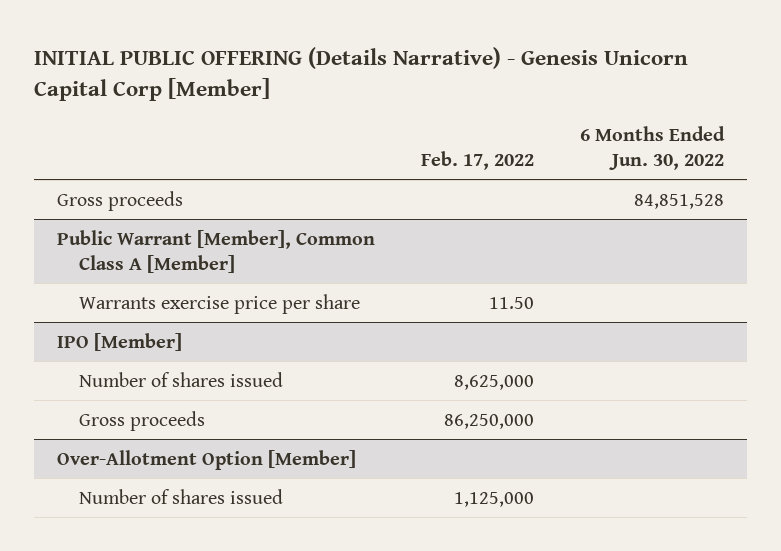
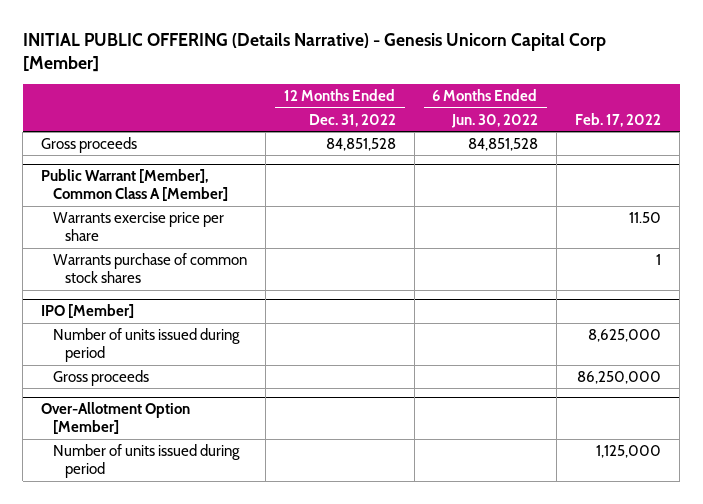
- | Feb. 17, 2022 | 6 Months Ended Jun. 30, 2022
+ | 12 Months Ended Dec. 31, 2022 | 6 Months Ended Jun. 30, 2022 | Feb. 17, 2022
@ Public Warrant [Member], Common Class A [Member]
+ Warrants purchase of common stock shares | | | 1
@ IPO [Member]
- Number of shares issued | 8,625,000 |
+ Number of units issued during period | | | 8,625,000
@ Over-Allotment Option [Member]
- Number of shares issued | 1,125,000 |
+ Number of units issued during period | | | 1,125,000

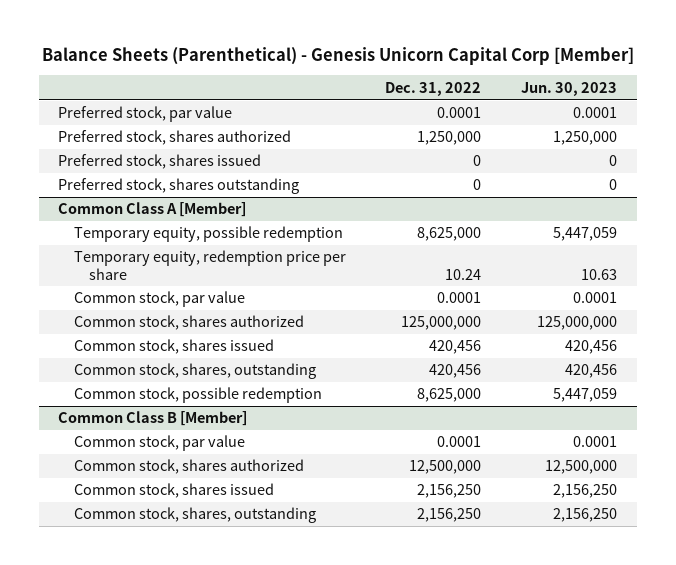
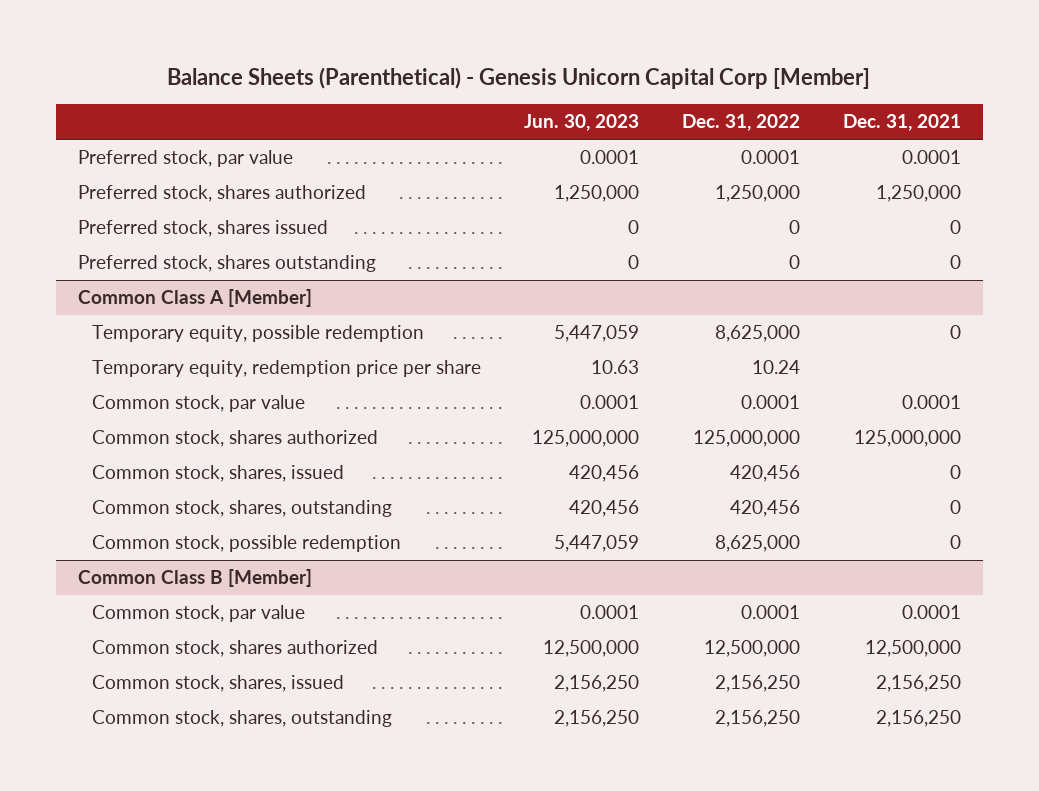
- | Dec. 31, 2022 | Jun. 30, 2023
+ | Jun. 30, 2023 | Dec. 31, 2022 | Dec. 31, 2021
@ Common Class A [Member]
- Common stock, shares issued | 420,456 | 420,456
+ Common stock, shares, issued | 420,456 | 420,456 | 0
@ Common Class B [Member]
- Common stock, shares issued | 2,156,250 | 2,156,250
+ Common stock, shares, issued | 2,156,250 | 2,156,250 | 2,156,250

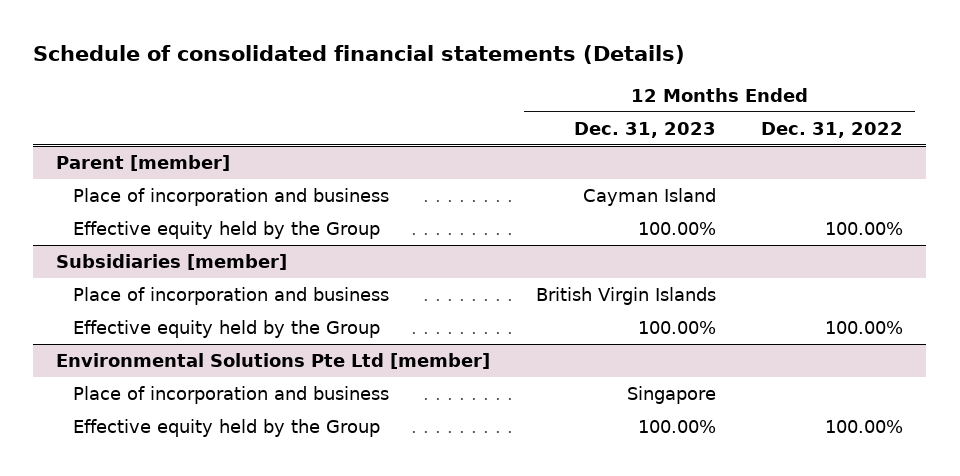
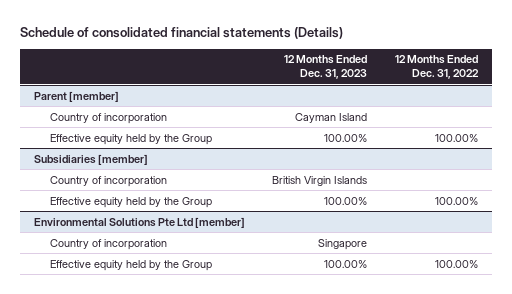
@ Parent [member]
- Place of incorporation and business | Cayman Island |
+ Country of incorporation | Cayman Island |
@ Subsidiaries [member]
- Place of incorporation and business | British Virgin Islands |
+ Country of incorporation | British Virgin Islands |
@ Environmental Solutions Pte Ltd [member]
- Place of incorporation and business | Singapore |
+ Country of incorporation | Singapore |

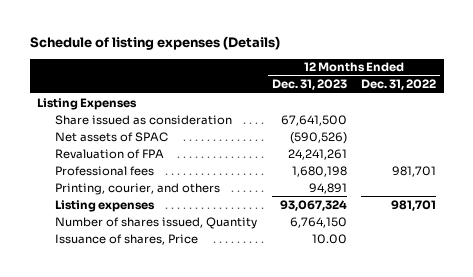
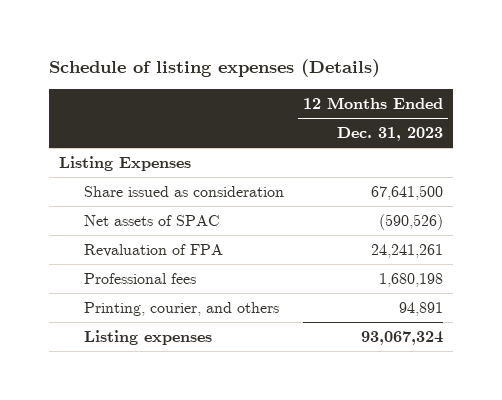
- | 12 Months Ended Dec. 31, 2023 | 12 Months Ended Dec. 31, 2022
+ | 12 Months Ended Dec. 31, 2023
- Number of shares issued, Quantity | 6,764,150 |
- Issuance of shares, Price | 10.00 |

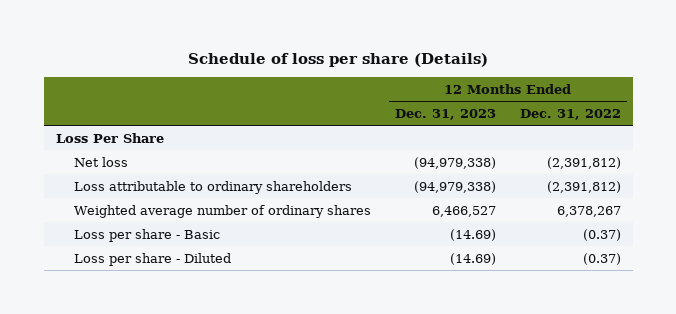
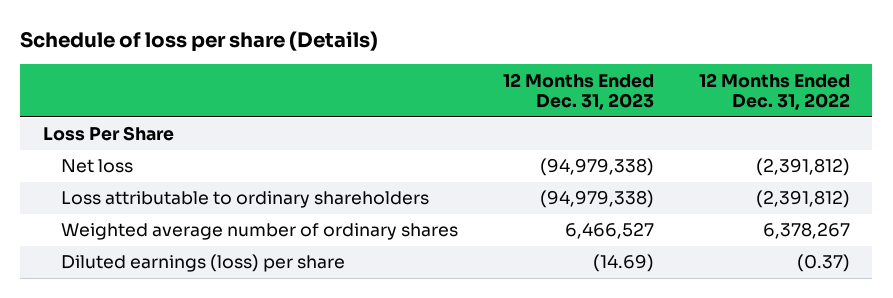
- Loss per share - Basic | (14.69) | (0.37)
- Loss per share - Diluted | (14.69) | (0.37)
+ Diluted earnings (loss) per share | (14.69) | (0.37)

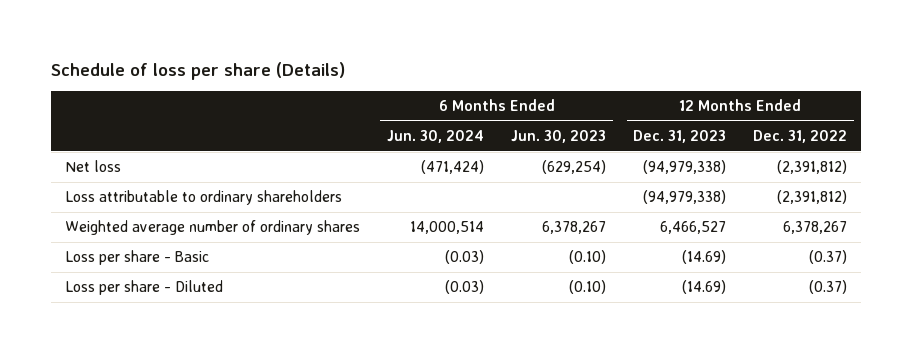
- | 12 Months Ended Dec. 31, 2023 | 12 Months Ended Dec. 31, 2022
+ | 6 Months Ended Jun. 30, 2024 | 6 Months Ended Jun. 30, 2023 | 12 Months Ended Dec. 31, 2023 | 12 Months Ended Dec. 31, 2022
- Loss Per Share
- Diluted earnings (loss) per share | (14.69) | (0.37)
+ Loss per share - Basic | (0.03) | (0.10) | (14.69) | (0.37)
+ Loss per share - Diluted | (0.03) | (0.10) | (14.69) | (0.37)

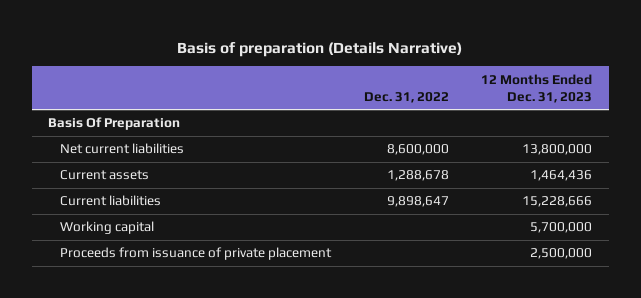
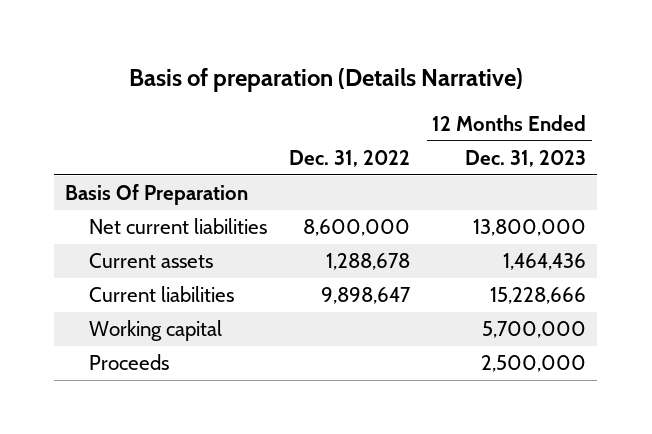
- Proceeds from issuance of private placement | | 2,500,000
+ Proceeds | | 2,500,000

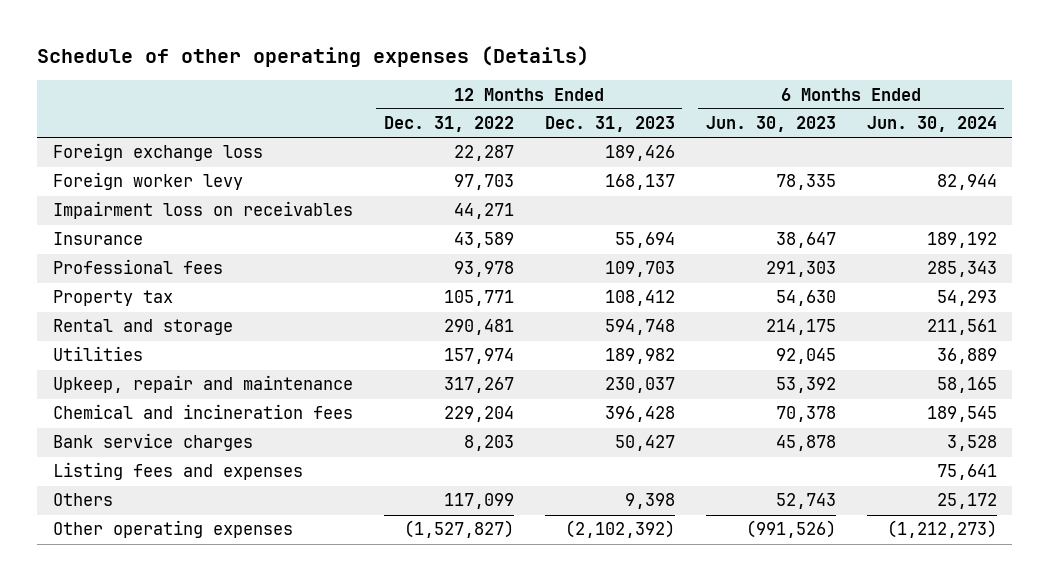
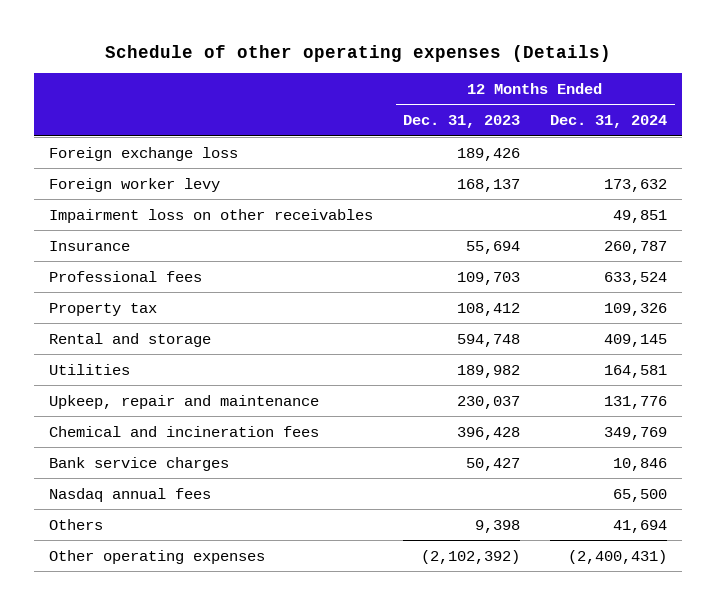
- | 12 Months Ended Dec. 31, 2022 | 12 Months Ended Dec. 31, 2023 | 6 Months Ended Jun. 30, 2023 | 6 Months Ended Jun. 30, 2024
+ | 12 Months Ended Dec. 31, 2023 | 12 Months Ended Dec. 31, 2024
- Impairment loss on receivables | 44,271 | | |
+ Impairment loss on other receivables | | 49,851
- Listing fees and expenses | | | | 75,641
+ Nasdaq annual fees | | 65,500

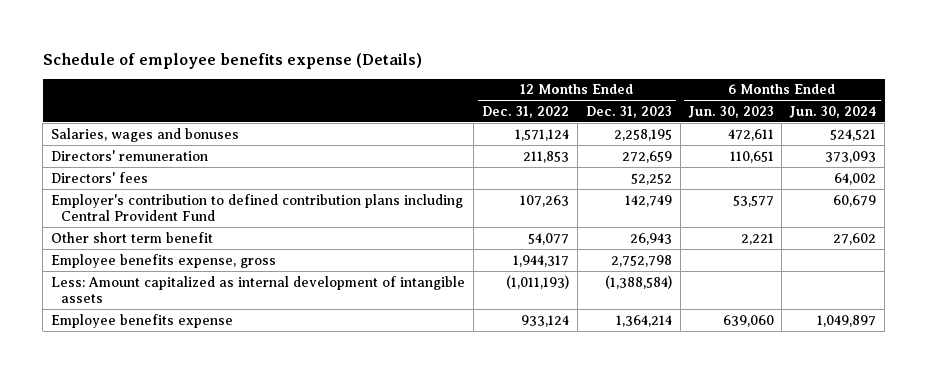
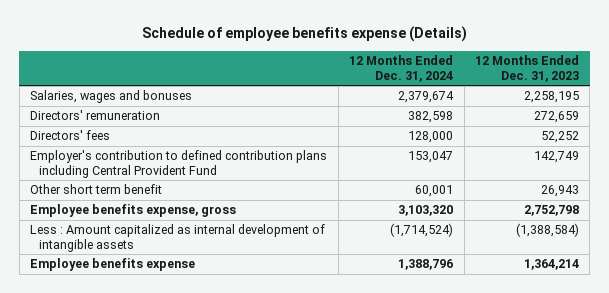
- | 12 Months Ended Dec. 31, 2022 | 12 Months Ended Dec. 31, 2023 | 6 Months Ended Jun. 30, 2023 | 6 Months Ended Jun. 30, 2024
+ | 12 Months Ended Dec. 31, 2024 | 12 Months Ended Dec. 31, 2023
- Less: Amount capitalized as internal development of intangible assets | (1,011,193) | (1,388,584) | |
+ Less : Amount capitalized as internal development of intangible assets | (1,714,524) | (1,388,584)

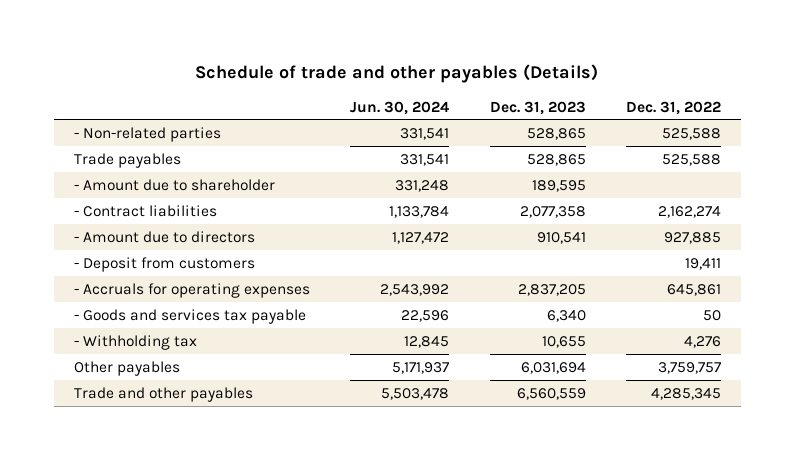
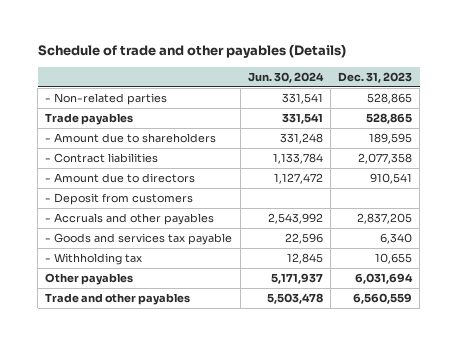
- | Jun. 30, 2024 | Dec. 31, 2023 | Dec. 31, 2022
+ | Jun. 30, 2024 | Dec. 31, 2023
- - Amount due to shareholder | 331,248 | 189,595 |
+ - Amount due to shareholders | 331,248 | 189,595
- - Accruals for operating expenses | 2,543,992 | 2,837,205 | 645,861
+ - Accruals and other payables | 2,543,992 | 2,837,205

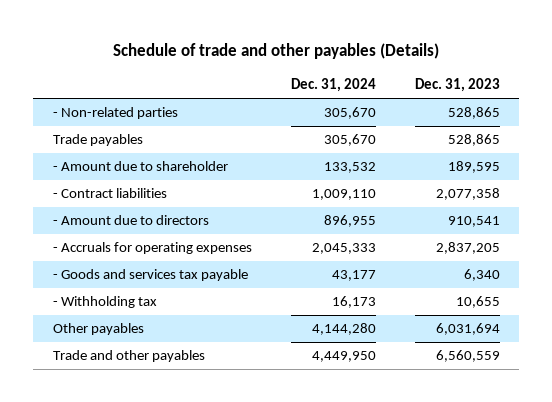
- | Jun. 30, 2024 | Dec. 31, 2023
+ | Dec. 31, 2024 | Dec. 31, 2023
- - Amount due to shareholders | 331,248 | 189,595
+ - Amount due to shareholder | 133,532 | 189,595
- - Deposit from customers
- - Accruals and other payables | 2,543,992 | 2,837,205
+ - Accruals for operating expenses | 2,045,333 | 2,837,205

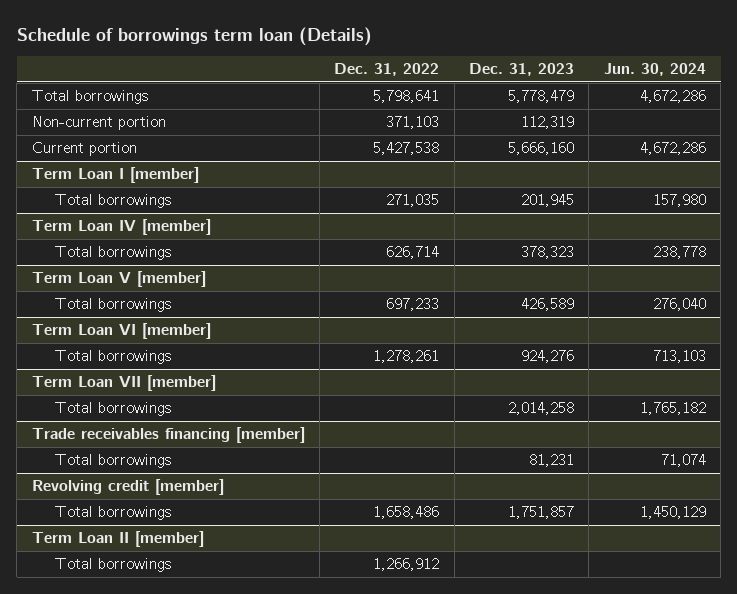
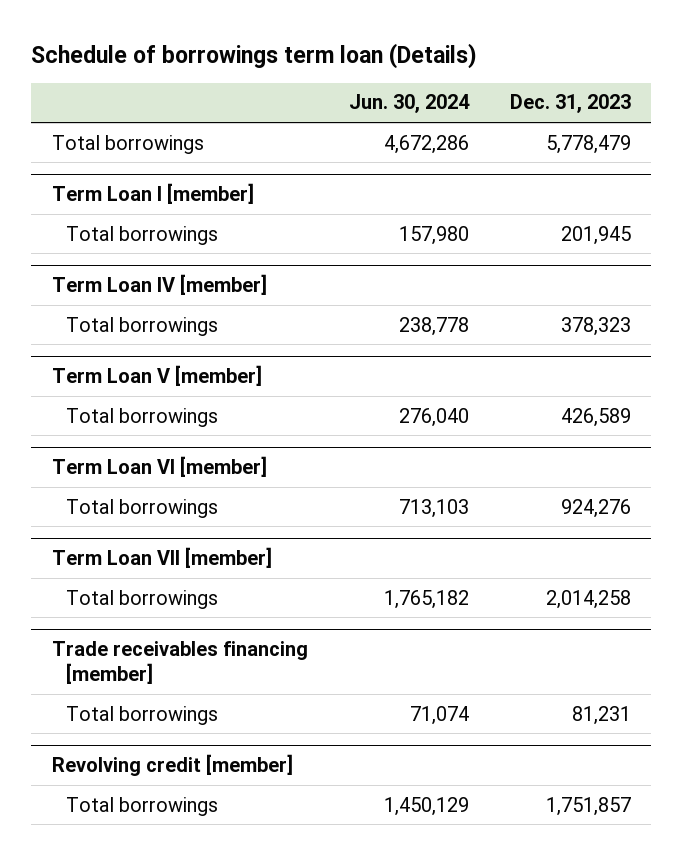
- | Dec. 31, 2022 | Dec. 31, 2023 | Jun. 30, 2024
+ | Jun. 30, 2024 | Dec. 31, 2023
- Non-current portion | 371,103 | 112,319 |
- Current portion | 5,427,538 | 5,666,160 | 4,672,286
- Term Loan II [member]
- Total borrowings | 1,266,912 | |

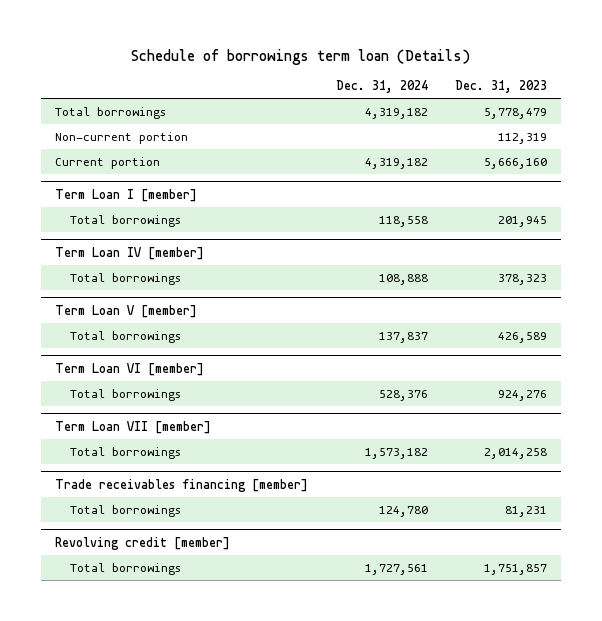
- | Jun. 30, 2024 | Dec. 31, 2023
+ | Dec. 31, 2024 | Dec. 31, 2023
+ Non-current portion | | 112,319
+ Current portion | 4,319,182 | 5,666,160

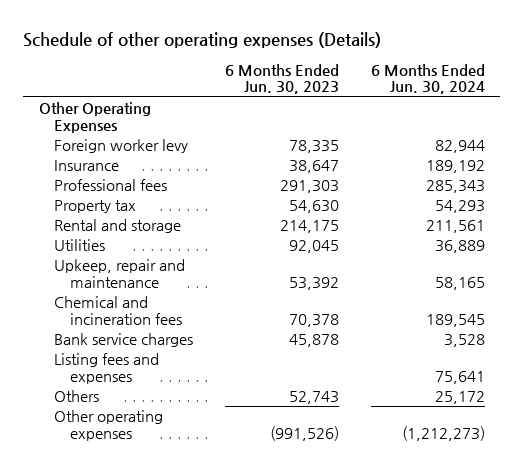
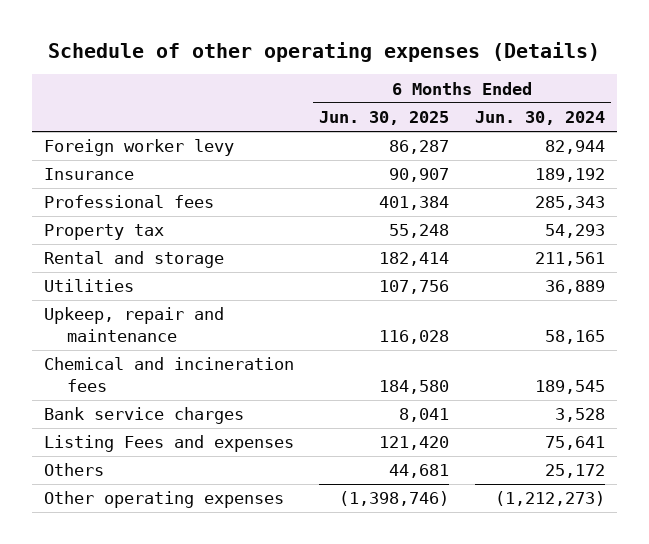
- | 6 Months Ended Jun. 30, 2023 | 6 Months Ended Jun. 30, 2024
+ | 6 Months Ended Jun. 30, 2025 | 6 Months Ended Jun. 30, 2024
- Other Operating Expenses
- Listing fees and expenses | | 75,641
+ Listing Fees and expenses | 121,420 | 75,641

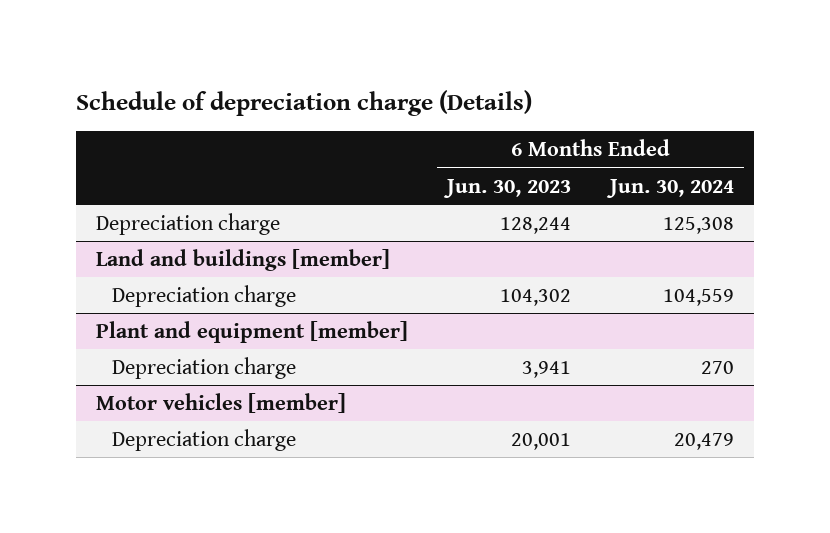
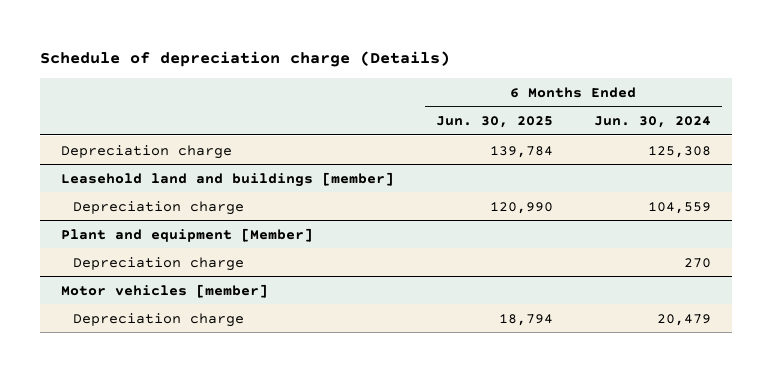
- | 6 Months Ended Jun. 30, 2023 | 6 Months Ended Jun. 30, 2024
+ | 6 Months Ended Jun. 30, 2025 | 6 Months Ended Jun. 30, 2024
- Land and buildings [member]
+ Leasehold land and buildings [member]
- Plant and equipment [member]
+ Plant and equipment [Member]

